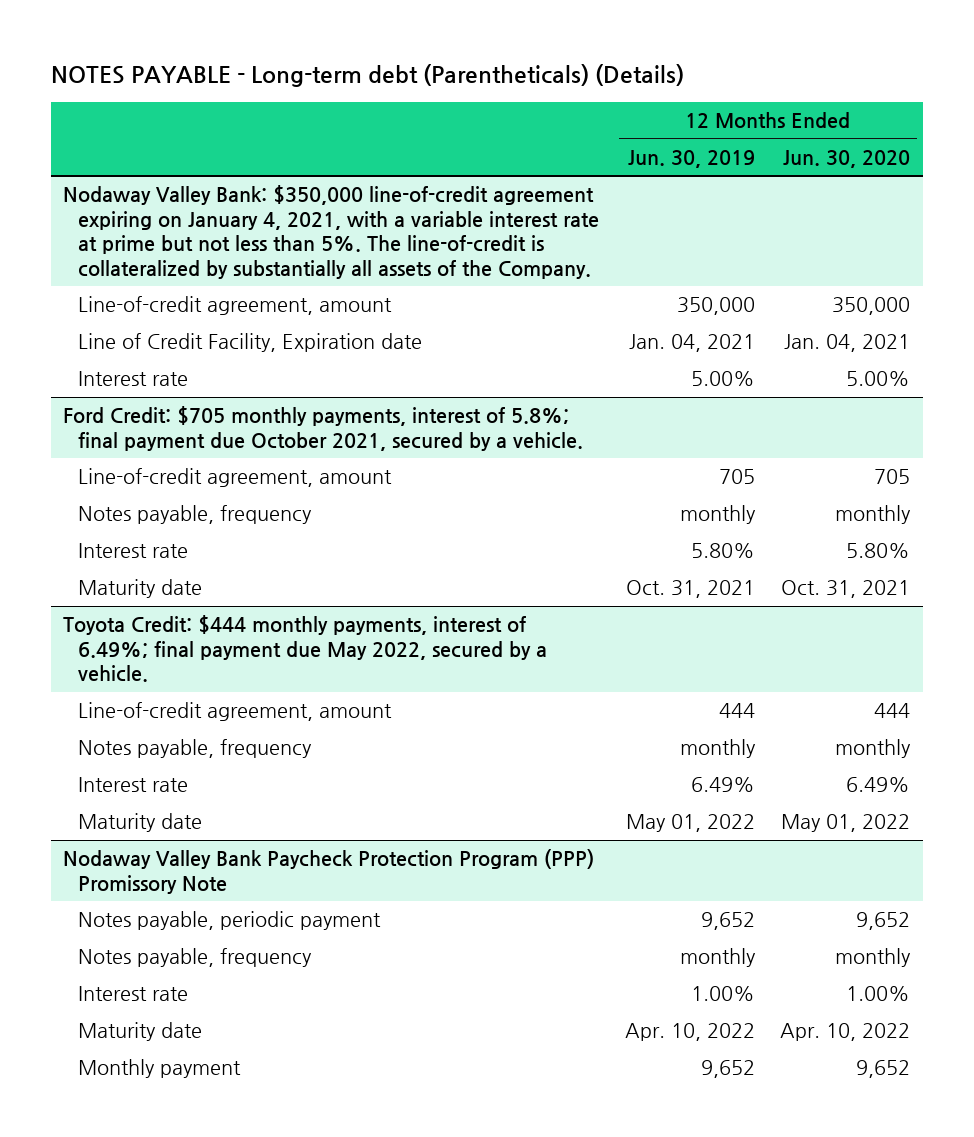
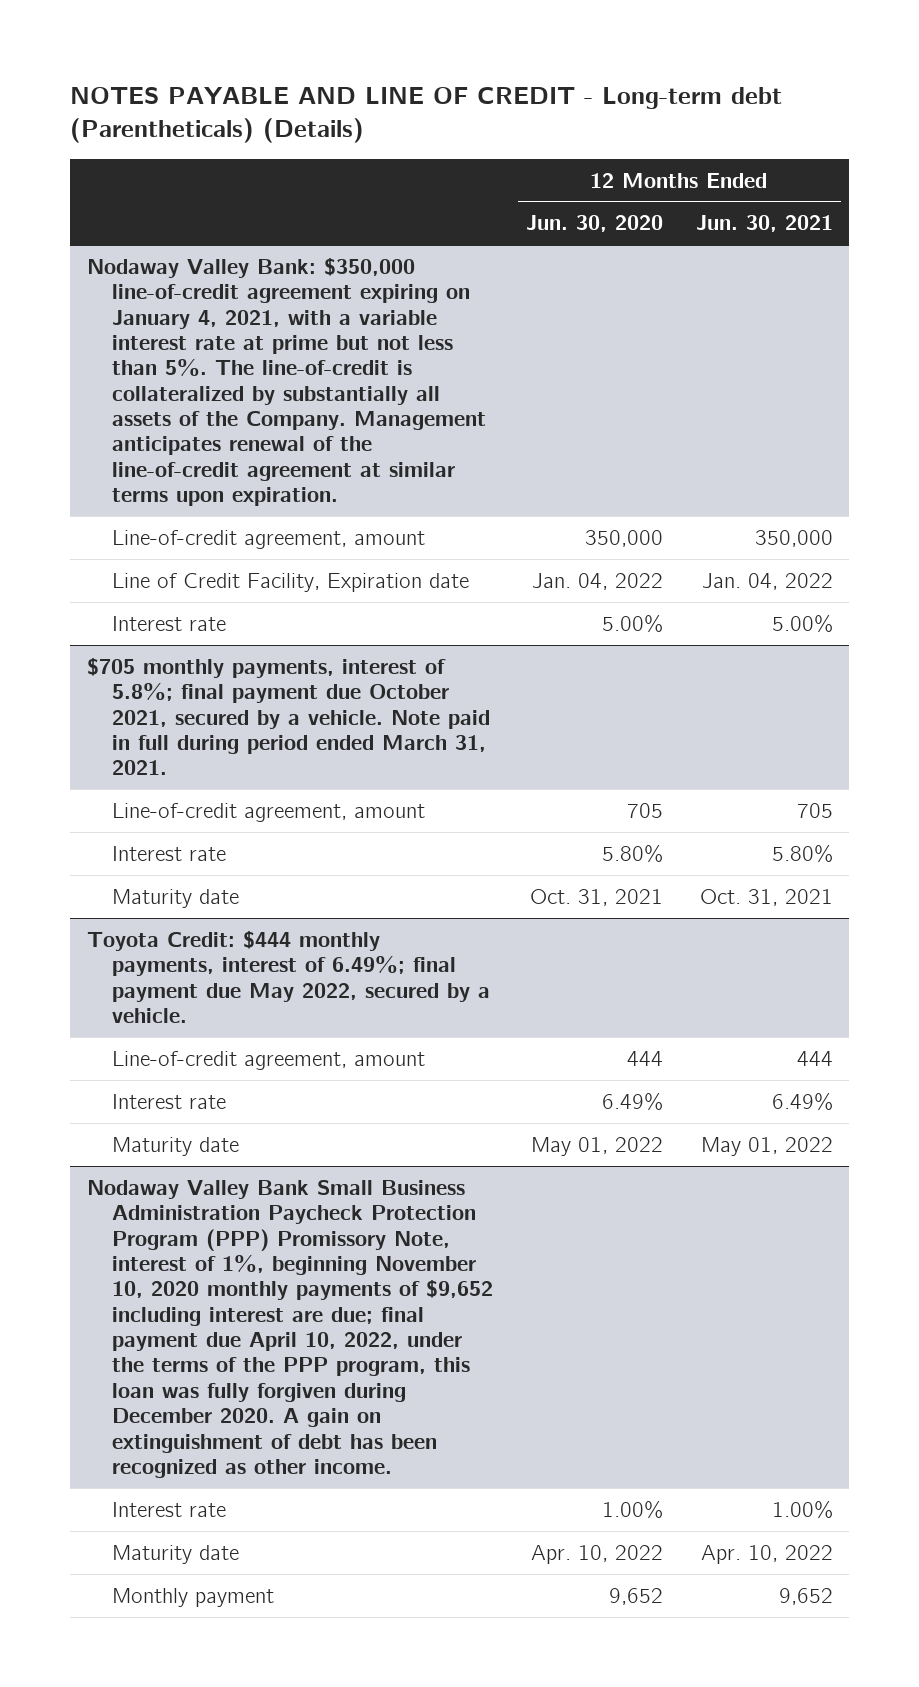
- NOTES PAYABLE - Long-term debt (Parentheticals) (Details)
+ NOTES PAYABLE AND LINE OF CREDIT - Long-term debt (Parentheticals) (Details)
- | 12 Months Ended Jun. 30, 2019 | 12 Months Ended Jun. 30, 2020
+ | 12 Months Ended Jun. 30, 2020 | 12 Months Ended Jun. 30, 2021
- Nodaway Valley Bank: $350,000 line-of-credit agreement expiring on January 4, 2021, with a variable interest rate at prime but not less than 5%. The line-of-credit is collateralized by substantially all assets of the Company.
+ Nodaway Valley Bank: $350,000 line-of-credit agreement expiring on January 4, 2021, with a variable interest rate at prime but not less than 5%. The line-of-credit is collateralized by substantially all assets of the Company. Management anticipates renewal of the line-of-credit agreement at similar terms upon expiration.
- Line of Credit Facility, Expiration date | Jan. 04, 2021 | Jan. 04, 2021
+ Line of Credit Facility, Expiration date | Jan. 04, 2022 | Jan. 04, 2022
- Ford Credit: $705 monthly payments, interest of 5.8%; final payment due October 2021, secured by a vehicle.
+ $705 monthly payments, interest of 5.8%; final payment due October 2021, secured by a vehicle. Note paid in full during period ended March 31, 2021.
- Notes payable, frequency | monthly | monthly
@ Toyota Credit: $444 monthly payments, interest of 6.49%; final payment due May 2022, secured by a vehicle.
- Notes payable, frequency | monthly | monthly
- Nodaway Valley Bank Paycheck Protection Program (PPP) Promissory Note
- Notes payable, periodic payment | 9,652 | 9,652
- Notes payable, frequency | monthly | monthly
+ Nodaway Valley Bank Small Business Administration Paycheck Protection Program (PPP) Promissory Note, interest of 1%, beginning November 10, 2020 monthly payments of $9,652 including interest are due; final payment due April 10, 2022, under the terms of the PPP program, this loan was fully forgiven during December 2020. A gain on extinguishment of debt has been recognized as other income.

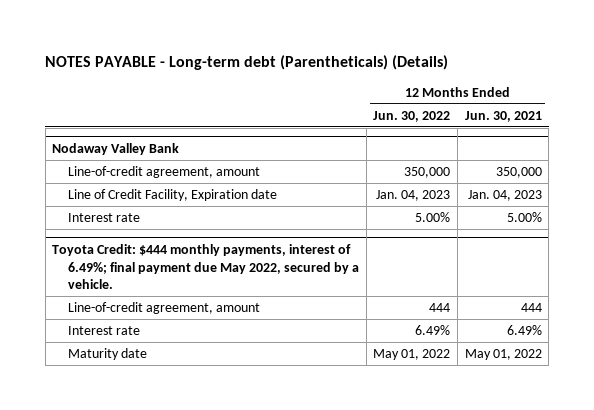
- NOTES PAYABLE AND LINE OF CREDIT - Long-term debt (Parentheticals) (Details)
+ NOTES PAYABLE - Long-term debt (Parentheticals) (Details)
- | 12 Months Ended Jun. 30, 2020 | 12 Months Ended Jun. 30, 2021
+ | 12 Months Ended Jun. 30, 2022 | 12 Months Ended Jun. 30, 2021
- Nodaway Valley Bank: $350,000 line-of-credit agreement expiring on January 4, 2021, with a variable interest rate at prime but not less than 5%. The line-of-credit is collateralized by substantially all assets of the Company. Management anticipates renewal of the line-of-credit agreement at similar terms upon expiration.
+ Nodaway Valley Bank
- Line of Credit Facility, Expiration date | Jan. 04, 2022 | Jan. 04, 2022
+ Line of Credit Facility, Expiration date | Jan. 04, 2023 | Jan. 04, 2023
- $705 monthly payments, interest of 5.8%; final payment due October 2021, secured by a vehicle. Note paid in full during period ended March 31, 2021.
- Line-of-credit agreement, amount | 705 | 705
- Interest rate | 5.80% | 5.80%
- Maturity date | Oct. 31, 2021 | Oct. 31, 2021
- Nodaway Valley Bank Small Business Administration Paycheck Protection Program (PPP) Promissory Note, interest of 1%, beginning November 10, 2020 monthly payments of $9,652 including interest are due; final payment due April 10, 2022, under the terms of the PPP program, this loan was fully forgiven during December 2020. A gain on extinguishment of debt has been recognized as other income.
- Interest rate | 1.00% | 1.00%
- Maturity date | Apr. 10, 2022 | Apr. 10, 2022
- Monthly payment | 9,652 | 9,652

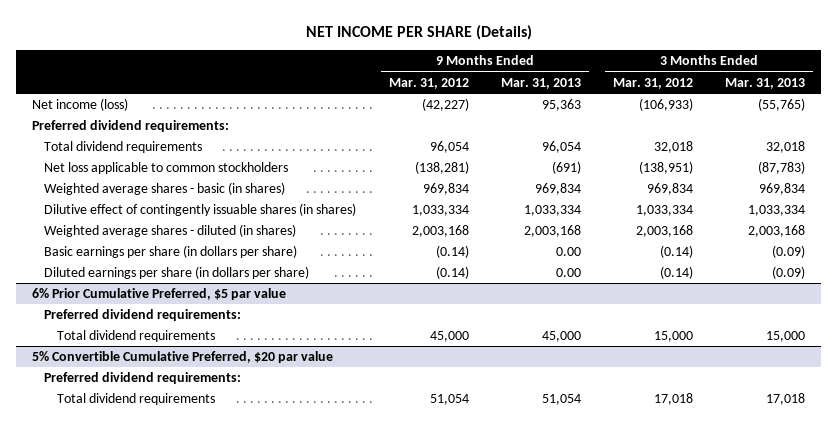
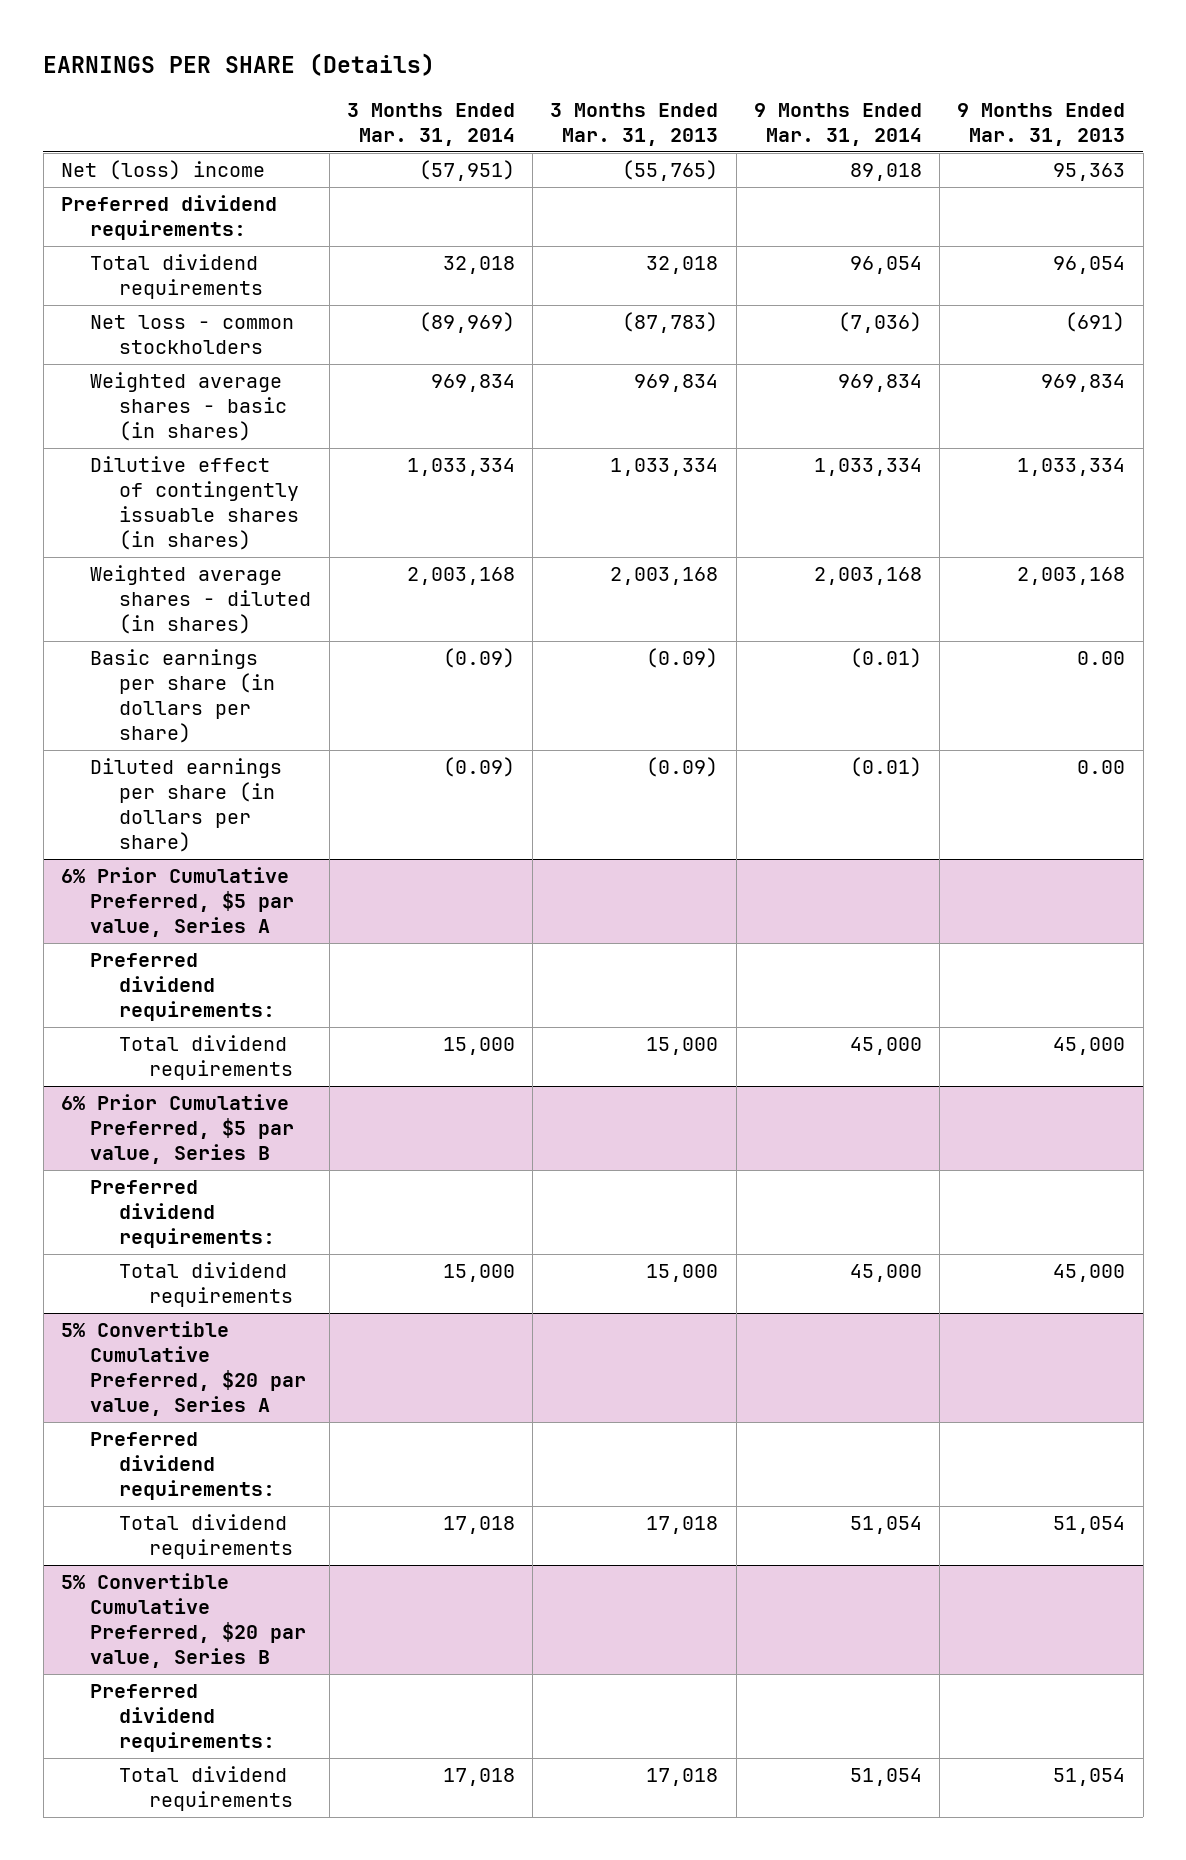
- NET INCOME PER SHARE (Details)
+ EARNINGS PER SHARE (Details)
- | 9 Months Ended Mar. 31, 2012 | 9 Months Ended Mar. 31, 2013 | 3 Months Ended Mar. 31, 2012 | 3 Months Ended Mar. 31, 2013
+ | 3 Months Ended Mar. 31, 2014 | 3 Months Ended Mar. 31, 2013 | 9 Months Ended Mar. 31, 2014 | 9 Months Ended Mar. 31, 2013
- Net income (loss) | (42,227) | 95,363 | (106,933) | (55,765)
+ Net (loss) income | (57,951) | (55,765) | 89,018 | 95,363
- Net loss applicable to common stockholders | (138,281) | (691) | (138,951) | (87,783)
+ Net loss - common stockholders | (89,969) | (87,783) | (7,036) | (691)
- 6% Prior Cumulative Preferred, $5 par value
+ 6% Prior Cumulative Preferred, $5 par value, Series A
- 5% Convertible Cumulative Preferred, $20 par value
+ 6% Prior Cumulative Preferred, $5 par value, Series B
+ Total dividend requirements | 15,000 | 15,000 | 45,000 | 45,000
+ 5% Convertible Cumulative Preferred, $20 par value, Series A
+ Preferred dividend requirements:
+ 5% Convertible Cumulative Preferred, $20 par value, Series B
+ Preferred dividend requirements:
+ Total dividend requirements | 17,018 | 17,018 | 51,054 | 51,054

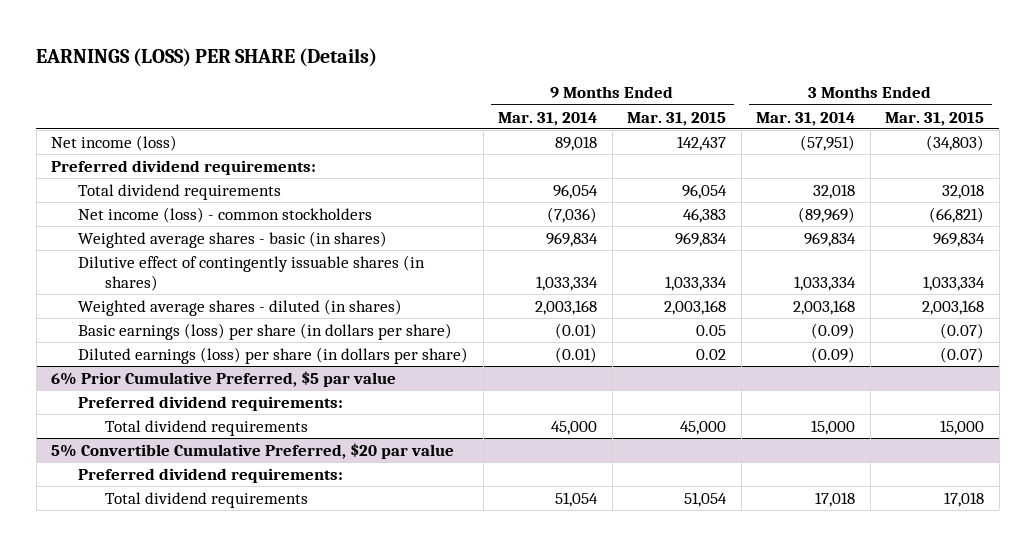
- EARNINGS PER SHARE (Details)
+ EARNINGS (LOSS) PER SHARE (Details)
- | 3 Months Ended Mar. 31, 2014 | 3 Months Ended Mar. 31, 2013 | 9 Months Ended Mar. 31, 2014 | 9 Months Ended Mar. 31, 2013
+ | 9 Months Ended Mar. 31, 2014 | 9 Months Ended Mar. 31, 2015 | 3 Months Ended Mar. 31, 2014 | 3 Months Ended Mar. 31, 2015
- Net (loss) income | (57,951) | (55,765) | 89,018 | 95,363
+ Net income (loss) | 89,018 | 142,437 | (57,951) | (34,803)
- Net loss - common stockholders | (89,969) | (87,783) | (7,036) | (691)
+ Net income (loss) - common stockholders | (7,036) | 46,383 | (89,969) | (66,821)
- Basic earnings per share (in dollars per share) | (0.09) | (0.09) | (0.01) | 0.00
- Diluted earnings per share (in dollars per share) | (0.09) | (0.09) | (0.01) | 0.00
- 6% Prior Cumulative Preferred, $5 par value, Series A
- Preferred dividend requirements:
- Total dividend requirements | 15,000 | 15,000 | 45,000 | 45,000
- 6% Prior Cumulative Preferred, $5 par value, Series B
+ Basic earnings (loss) per share (in dollars per share) | (0.01) | 0.05 | (0.09) | (0.07)
+ Diluted earnings (loss) per share (in dollars per share) | (0.01) | 0.02 | (0.09) | (0.07)
+ 6% Prior Cumulative Preferred, $5 par value
- 5% Convertible Cumulative Preferred, $20 par value, Series A
- Preferred dividend requirements:
- Total dividend requirements | 17,018 | 17,018 | 51,054 | 51,054
- 5% Convertible Cumulative Preferred, $20 par value, Series B
+ 5% Convertible Cumulative Preferred, $20 par value

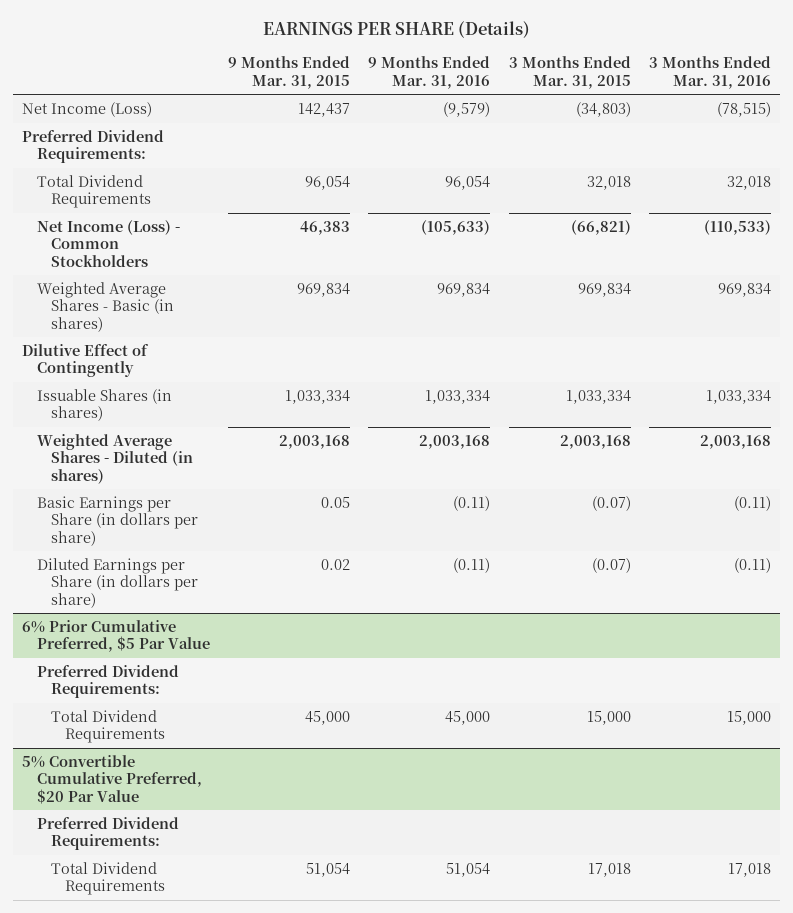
- EARNINGS (LOSS) PER SHARE (Details)
+ EARNINGS PER SHARE (Details)
- | 9 Months Ended Mar. 31, 2014 | 9 Months Ended Mar. 31, 2015 | 3 Months Ended Mar. 31, 2014 | 3 Months Ended Mar. 31, 2015
+ | 9 Months Ended Mar. 31, 2015 | 9 Months Ended Mar. 31, 2016 | 3 Months Ended Mar. 31, 2015 | 3 Months Ended Mar. 31, 2016
- Net income (loss) | 89,018 | 142,437 | (57,951) | (34,803)
- Preferred dividend requirements:
- Total dividend requirements | 96,054 | 96,054 | 32,018 | 32,018
- Net income (loss) - common stockholders | (7,036) | 46,383 | (89,969) | (66,821)
- Weighted average shares - basic (in shares) | 969,834 | 969,834 | 969,834 | 969,834
- Dilutive effect of contingently issuable shares (in shares) | 1,033,334 | 1,033,334 | 1,033,334 | 1,033,334
- Weighted average shares - diluted (in shares) | 2,003,168 | 2,003,168 | 2,003,168 | 2,003,168
- Basic earnings (loss) per share (in dollars per share) | (0.01) | 0.05 | (0.09) | (0.07)
- Diluted earnings (loss) per share (in dollars per share) | (0.01) | 0.02 | (0.09) | (0.07)
- 6% Prior Cumulative Preferred, $5 par value
- Preferred dividend requirements:
- Total dividend requirements | 45,000 | 45,000 | 15,000 | 15,000
- 5% Convertible Cumulative Preferred, $20 par value
- Preferred dividend requirements:
- Total dividend requirements | 51,054 | 51,054 | 17,018 | 17,018
+ Net Income (Loss) | 142,437 | (9,579) | (34,803) | (78,515)
+ Preferred Dividend Requirements:
+ Total Dividend Requirements | 96,054 | 96,054 | 32,018 | 32,018
+ Net Income (Loss) - Common Stockholders | 46,383 | (105,633) | (66,821) | (110,533)
+ Weighted Average Shares - Basic (in shares) | 969,834 | 969,834 | 969,834 | 969,834
+ Dilutive Effect of Contingently
+ Issuable Shares (in shares) | 1,033,334 | 1,033,334 | 1,033,334 | 1,033,334
+ Weighted Average Shares - Diluted (in shares) | 2,003,168 | 2,003,168 | 2,003,168 | 2,003,168
+ Basic Earnings per Share (in dollars per share) | 0.05 | (0.11) | (0.07) | (0.11)
+ Diluted Earnings per Share (in dollars per share) | 0.02 | (0.11) | (0.07) | (0.11)
+ 6% Prior Cumulative Preferred, $5 Par Value
+ Preferred Dividend Requirements:
+ Total Dividend Requirements | 45,000 | 45,000 | 15,000 | 15,000
+ 5% Convertible Cumulative Preferred, $20 Par Value
+ Preferred Dividend Requirements:
+ Total Dividend Requirements | 51,054 | 51,054 | 17,018 | 17,018

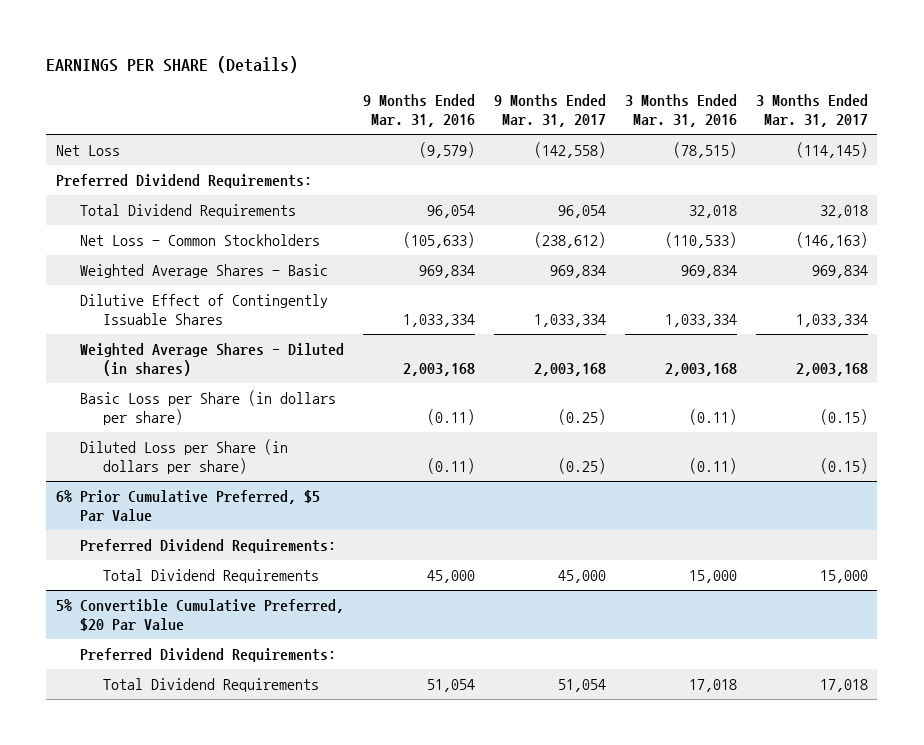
- | 9 Months Ended Mar. 31, 2015 | 9 Months Ended Mar. 31, 2016 | 3 Months Ended Mar. 31, 2015 | 3 Months Ended Mar. 31, 2016
+ | 9 Months Ended Mar. 31, 2016 | 9 Months Ended Mar. 31, 2017 | 3 Months Ended Mar. 31, 2016 | 3 Months Ended Mar. 31, 2017
- Net Income (Loss) | 142,437 | (9,579) | (34,803) | (78,515)
+ Net Loss | (9,579) | (142,558) | (78,515) | (114,145)
- Net Income (Loss) - Common Stockholders | 46,383 | (105,633) | (66,821) | (110,533)
- Weighted Average Shares - Basic (in shares) | 969,834 | 969,834 | 969,834 | 969,834
- Dilutive Effect of Contingently
- Issuable Shares (in shares) | 1,033,334 | 1,033,334 | 1,033,334 | 1,033,334
+ Net Loss - Common Stockholders | (105,633) | (238,612) | (110,533) | (146,163)
+ Weighted Average Shares - Basic | 969,834 | 969,834 | 969,834 | 969,834
+ Dilutive Effect of Contingently Issuable Shares | 1,033,334 | 1,033,334 | 1,033,334 | 1,033,334
- Basic Earnings per Share (in dollars per share) | 0.05 | (0.11) | (0.07) | (0.11)
- Diluted Earnings per Share (in dollars per share) | 0.02 | (0.11) | (0.07) | (0.11)
+ Basic Loss per Share (in dollars per share) | (0.11) | (0.25) | (0.11) | (0.15)
+ Diluted Loss per Share (in dollars per share) | (0.11) | (0.25) | (0.11) | (0.15)

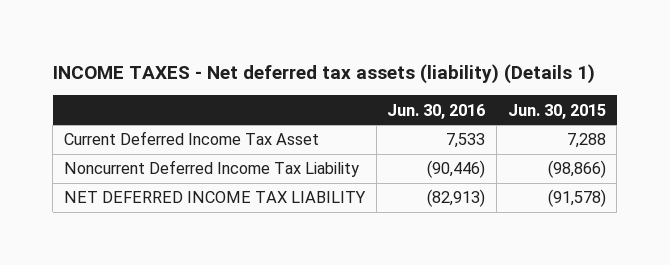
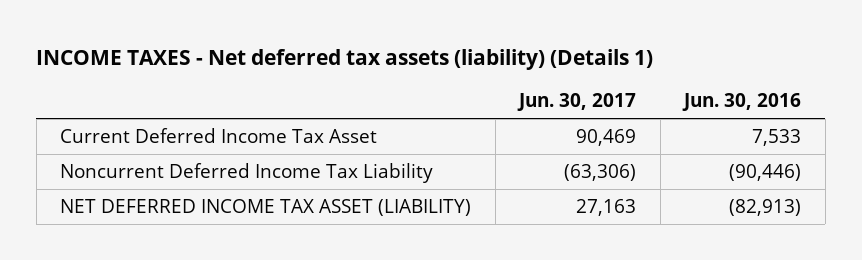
- | Jun. 30, 2016 | Jun. 30, 2015
+ | Jun. 30, 2017 | Jun. 30, 2016
- NET DEFERRED INCOME TAX LIABILITY | (82,913) | (91,578)
+ NET DEFERRED INCOME TAX ASSET (LIABILITY) | 27,163 | (82,913)

